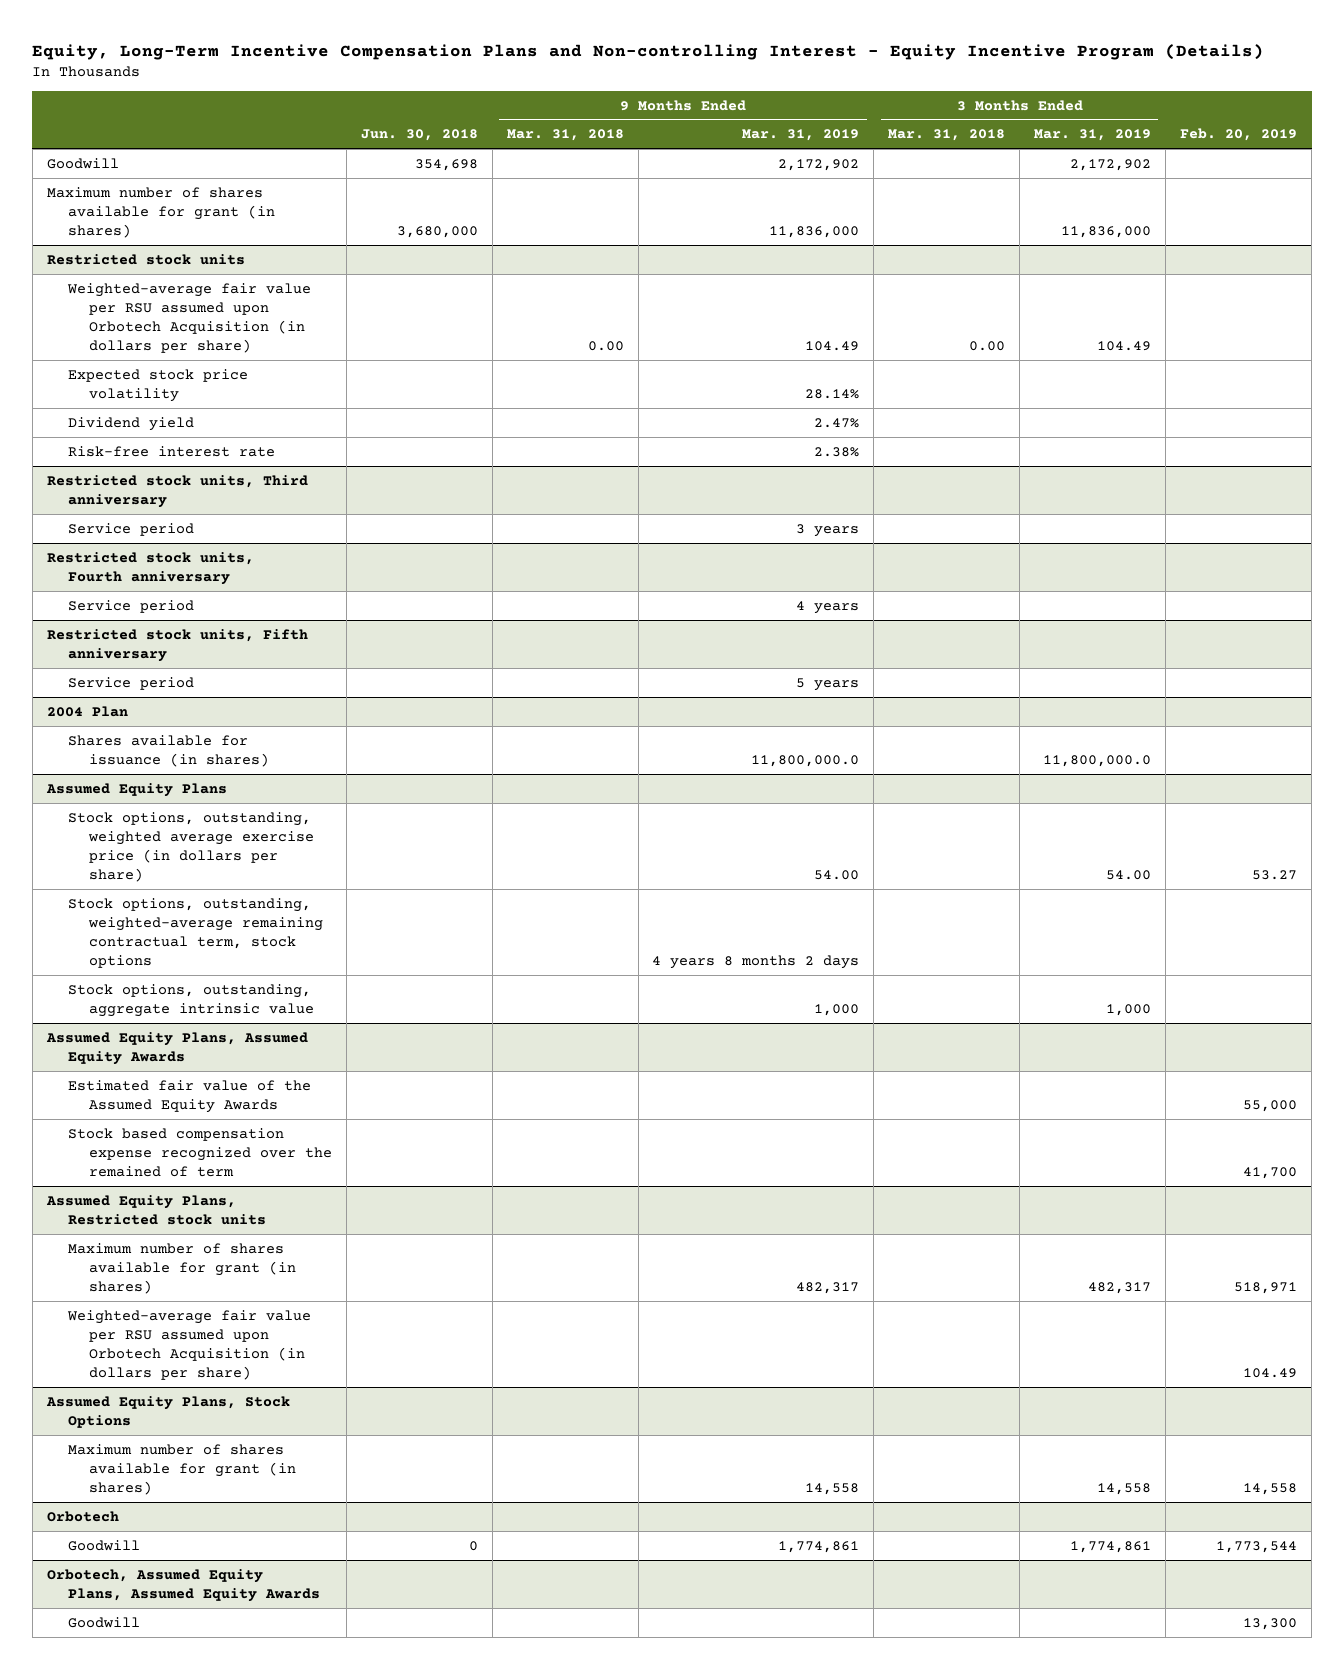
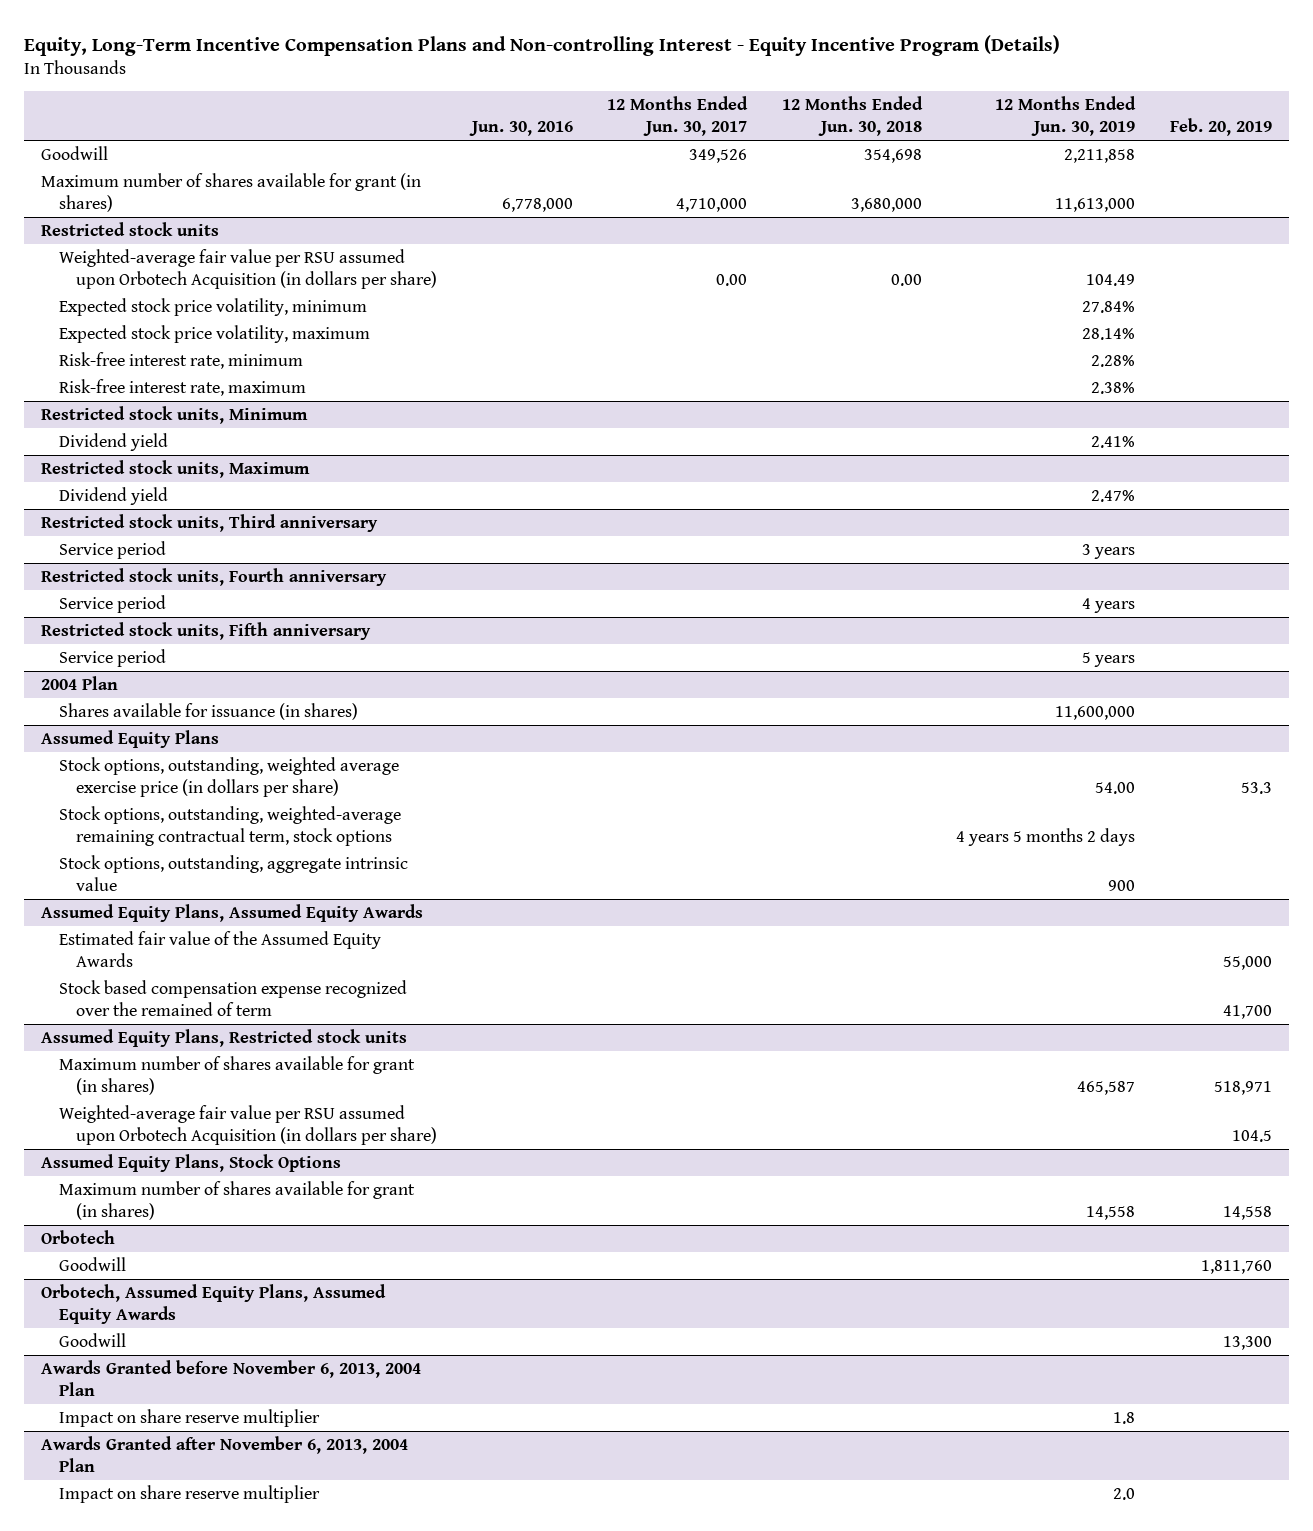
- | Jun. 30, 2018 | 9 Months Ended Mar. 31, 2018 | 9 Months Ended Mar. 31, 2019 | 3 Months Ended Mar. 31, 2018 | 3 Months Ended Mar. 31, 2019 | Feb. 20, 2019
+ | Jun. 30, 2016 | 12 Months Ended Jun. 30, 2017 | 12 Months Ended Jun. 30, 2018 | 12 Months Ended Jun. 30, 2019 | Feb. 20, 2019
@ Restricted stock units
- Expected stock price volatility | | | 28.14% | | |
- Dividend yield | | | 2.47% | | |
- Risk-free interest rate | | | 2.38% | | |
+ Expected stock price volatility, minimum | | | | 27.84% |
+ Expected stock price volatility, maximum | | | | 28.14% |
+ Risk-free interest rate, minimum | | | | 2.28% |
+ Risk-free interest rate, maximum | | | | 2.38% |
+ Restricted stock units, Minimum
+ Dividend yield | | | | 2.41% |
+ Restricted stock units, Maximum
+ Dividend yield | | | | 2.47% |
@ Assumed Equity Plans
- Stock options, outstanding, weighted average exercise price (in dollars per share) | | | 54.00 | | 54.00 | 53.27
+ Stock options, outstanding, weighted average exercise price (in dollars per share) | | | | 54.00 | 53.3
@ Assumed Equity Plans, Restricted stock units
- Weighted-average fair value per RSU assumed upon Orbotech Acquisition (in dollars per share) | | | | | | 104.49
+ Weighted-average fair value per RSU assumed upon Orbotech Acquisition (in dollars per share) | | | | | 104.5
@ Orbotech
- Goodwill | 0 | | 1,774,861 | | 1,774,861 | 1,773,544
+ Goodwill | | | | | 1,811,760
+ Awards Granted before November 6, 2013, 2004 Plan
+ Impact on share reserve multiplier | | | | 1.8 |
+ Awards Granted after November 6, 2013, 2004 Plan
+ Impact on share reserve multiplier | | | | 2.0 |

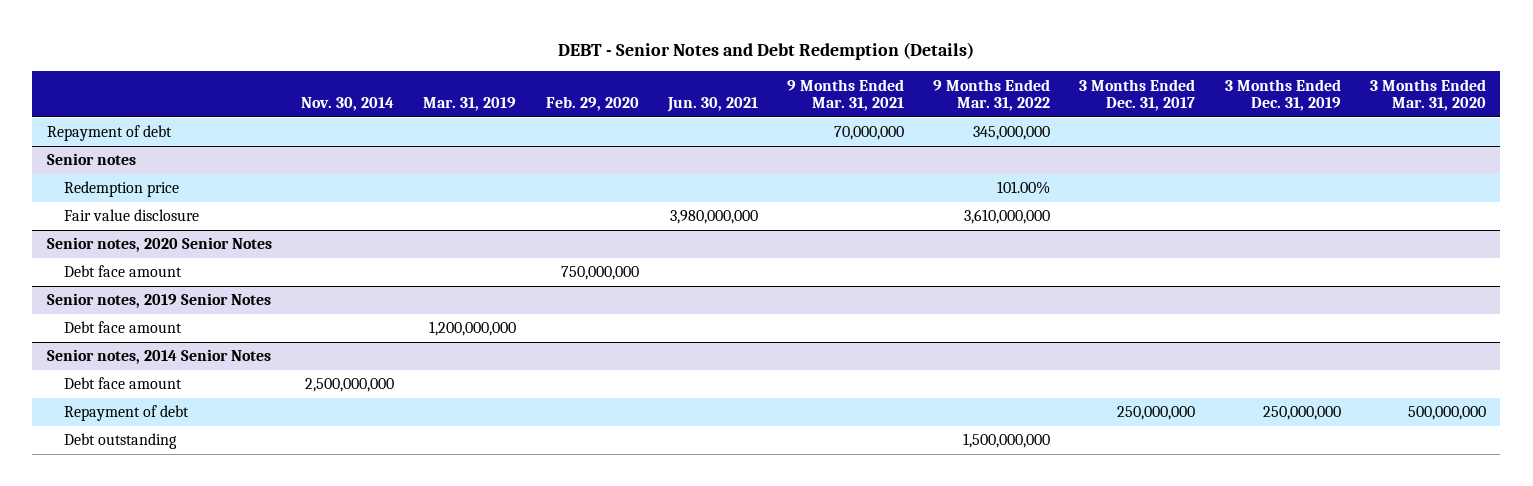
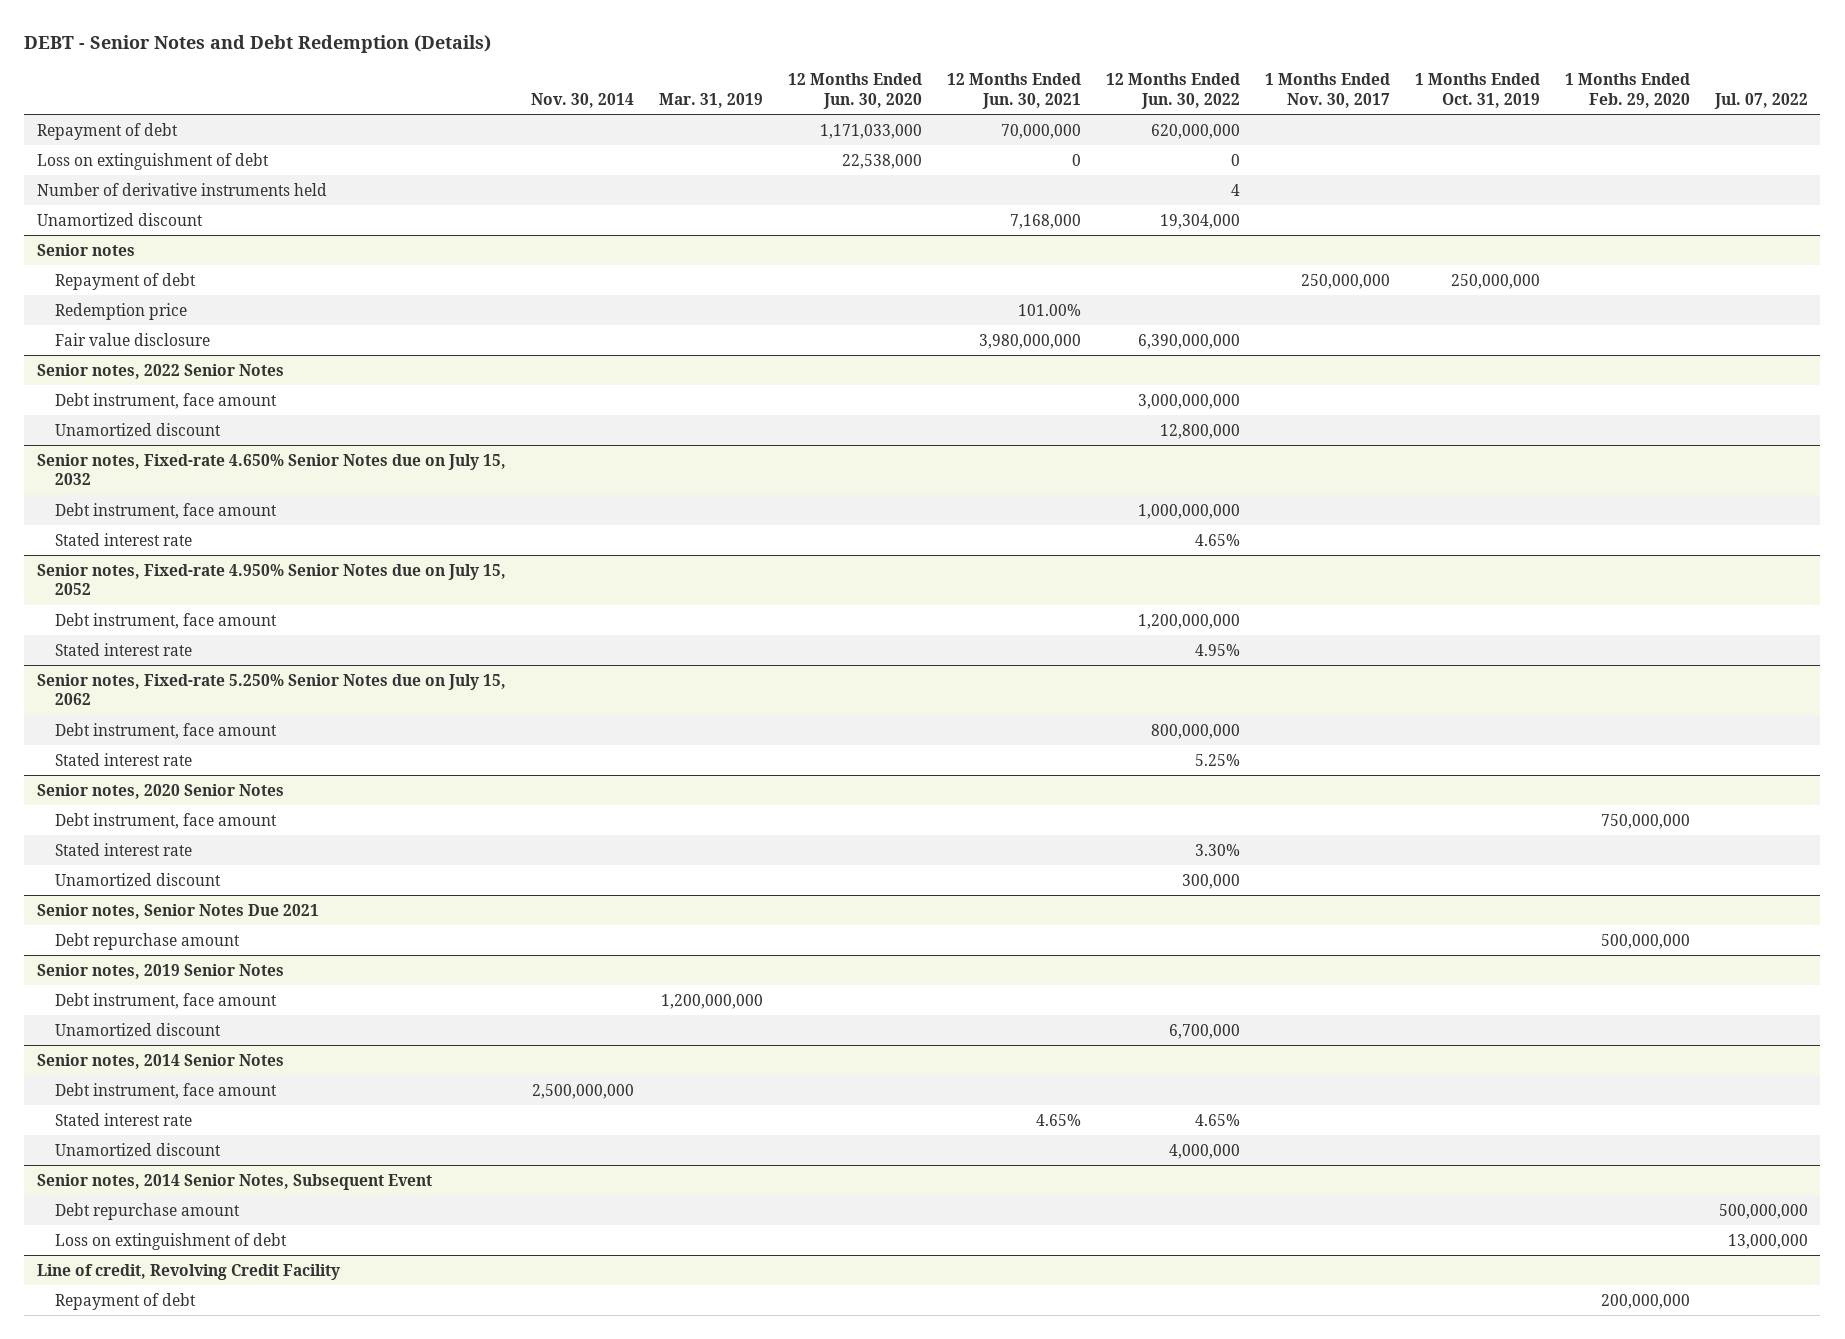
- | Nov. 30, 2014 | Mar. 31, 2019 | Feb. 29, 2020 | Jun. 30, 2021 | 9 Months Ended Mar. 31, 2021 | 9 Months Ended Mar. 31, 2022 | 3 Months Ended Dec. 31, 2017 | 3 Months Ended Dec. 31, 2019 | 3 Months Ended Mar. 31, 2020
+ | Nov. 30, 2014 | Mar. 31, 2019 | 12 Months Ended Jun. 30, 2020 | 12 Months Ended Jun. 30, 2021 | 12 Months Ended Jun. 30, 2022 | 1 Months Ended Nov. 30, 2017 | 1 Months Ended Oct. 31, 2019 | 1 Months Ended Feb. 29, 2020 | Jul. 07, 2022
+ Loss on extinguishment of debt | | | 22,538,000 | 0 | 0 | | | |
+ Number of derivative instruments held | | | | | 4 | | | |
+ Unamortized discount | | | | 7,168,000 | 19,304,000 | | | |
@ Senior notes
+ Repayment of debt | | | | | | 250,000,000 | 250,000,000 | |
+ Senior notes, 2022 Senior Notes
+ Debt instrument, face amount | | | | | 3,000,000,000 | | | |
+ Unamortized discount | | | | | 12,800,000 | | | |
+ Senior notes, Fixed-rate 4.650% Senior Notes due on July 15, 2032
+ Debt instrument, face amount | | | | | 1,000,000,000 | | | |
+ Stated interest rate | | | | | 4.65% | | | |
+ Senior notes, Fixed-rate 4.950% Senior Notes due on July 15, 2052
+ Debt instrument, face amount | | | | | 1,200,000,000 | | | |
+ Stated interest rate | | | | | 4.95% | | | |
+ Senior notes, Fixed-rate 5.250% Senior Notes due on July 15, 2062
+ Debt instrument, face amount | | | | | 800,000,000 | | | |
+ Stated interest rate | | | | | 5.25% | | | |
@ Senior notes, 2020 Senior Notes
- Debt face amount | | | 750,000,000 | | | | | |
+ Debt instrument, face amount | | | | | | | | 750,000,000 |
+ Stated interest rate | | | | | 3.30% | | | |
+ Unamortized discount | | | | | 300,000 | | | |
+ Senior notes, Senior Notes Due 2021
+ Debt repurchase amount | | | | | | | | 500,000,000 |
@ Senior notes, 2019 Senior Notes
- Debt face amount | | 1,200,000,000 | | | | | | |
+ Debt instrument, face amount | | 1,200,000,000 | | | | | | |
+ Unamortized discount | | | | | 6,700,000 | | | |
@ Senior notes, 2014 Senior Notes
- Debt face amount | 2,500,000,000 | | | | | | | |
- Repayment of debt | | | | | | | 250,000,000 | 250,000,000 | 500,000,000
- Debt outstanding | | | | | | 1,500,000,000 | | |
+ Debt instrument, face amount | 2,500,000,000 | | | | | | | |
+ Stated interest rate | | | | 4.65% | 4.65% | | | |
+ Unamortized discount | | | | | 4,000,000 | | | |
+ Senior notes, 2014 Senior Notes, Subsequent Event
+ Debt repurchase amount | | | | | | | | | 500,000,000
+ Loss on extinguishment of debt | | | | | | | | | 13,000,000
+ Line of credit, Revolving Credit Facility
+ Repayment of debt | | | | | | | | 200,000,000 |

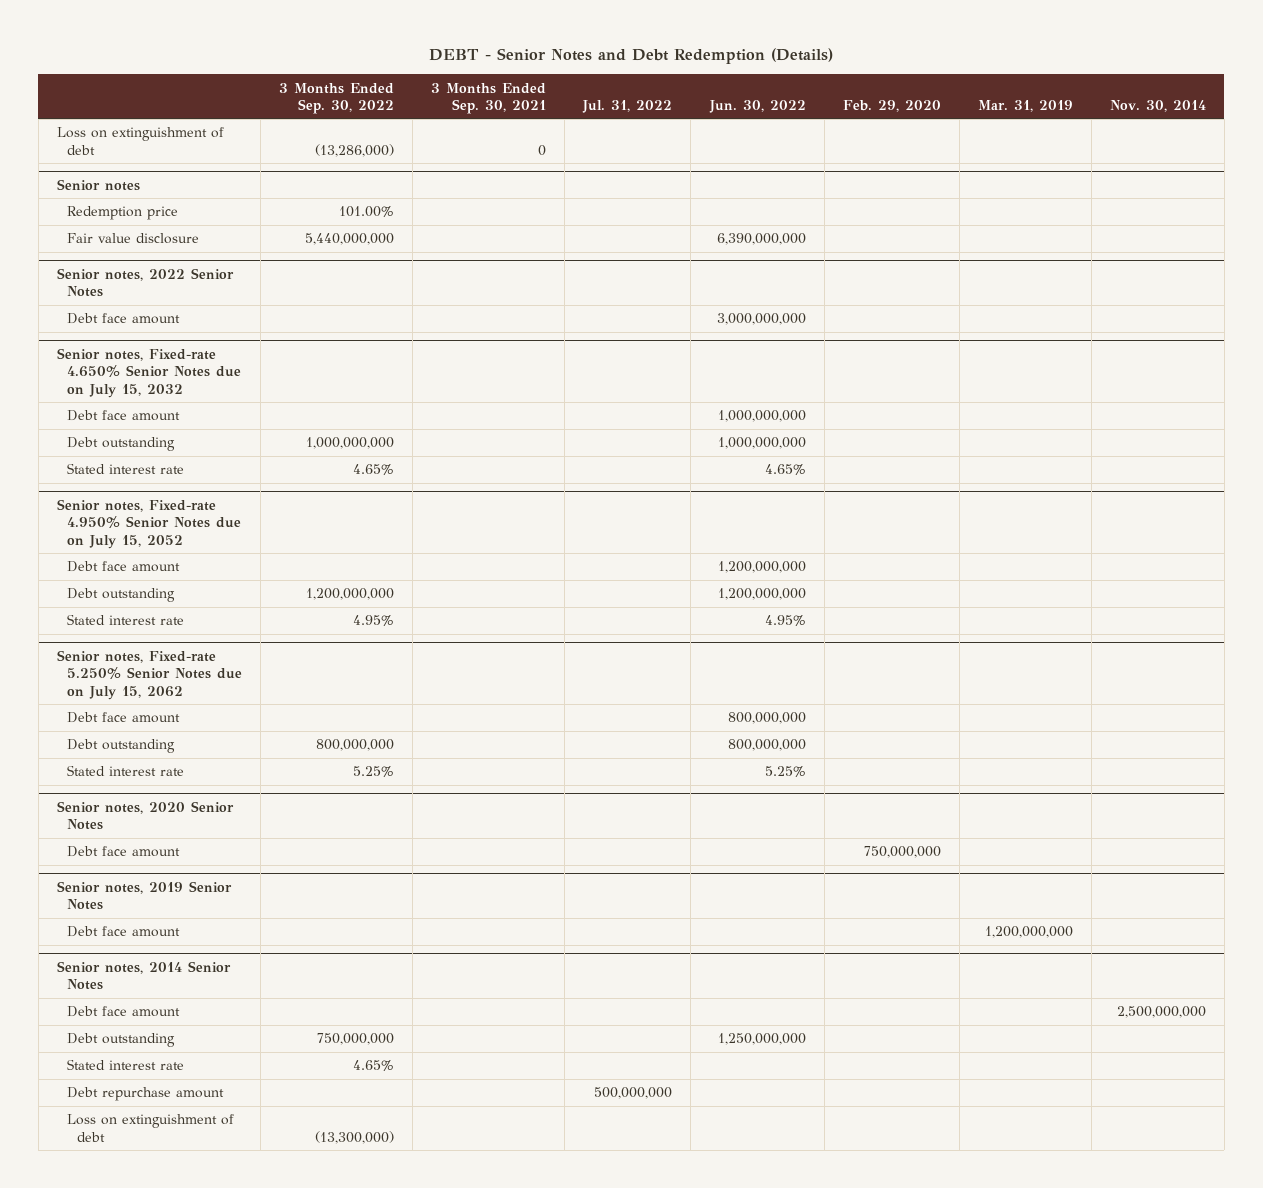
- | Nov. 30, 2014 | Mar. 31, 2019 | 12 Months Ended Jun. 30, 2020 | 12 Months Ended Jun. 30, 2021 | 12 Months Ended Jun. 30, 2022 | 1 Months Ended Nov. 30, 2017 | 1 Months Ended Oct. 31, 2019 | 1 Months Ended Feb. 29, 2020 | Jul. 07, 2022
+ | 3 Months Ended Sep. 30, 2022 | 3 Months Ended Sep. 30, 2021 | Jul. 31, 2022 | Jun. 30, 2022 | Feb. 29, 2020 | Mar. 31, 2019 | Nov. 30, 2014
- Repayment of debt | | | 1,171,033,000 | 70,000,000 | 620,000,000 | | | |
- Number of derivative instruments held | | | | | 4 | | | |
- Unamortized discount | | | | 7,168,000 | 19,304,000 | | | |
@ Senior notes
- Repayment of debt | | | | | | 250,000,000 | 250,000,000 | |
@ Senior notes, 2022 Senior Notes
- Debt instrument, face amount | | | | | 3,000,000,000 | | | |
- Unamortized discount | | | | | 12,800,000 | | | |
+ Debt face amount | | | | 3,000,000,000 | | |
@ Senior notes, Fixed-rate 4.650% Senior Notes due on July 15, 2032
- Debt instrument, face amount | | | | | 1,000,000,000 | | | |
+ Debt face amount | | | | 1,000,000,000 | | |
+ Debt outstanding | 1,000,000,000 | | | 1,000,000,000 | | |
@ Senior notes, Fixed-rate 4.950% Senior Notes due on July 15, 2052
- Debt instrument, face amount | | | | | 1,200,000,000 | | | |
+ Debt face amount | | | | 1,200,000,000 | | |
+ Debt outstanding | 1,200,000,000 | | | 1,200,000,000 | | |
@ Senior notes, Fixed-rate 5.250% Senior Notes due on July 15, 2062
- Debt instrument, face amount | | | | | 800,000,000 | | | |
+ Debt face amount | | | | 800,000,000 | | |
+ Debt outstanding | 800,000,000 | | | 800,000,000 | | |
@ Senior notes, 2020 Senior Notes
- Debt instrument, face amount | | | | | | | | 750,000,000 |
- Stated interest rate | | | | | 3.30% | | | |
- Unamortized discount | | | | | 300,000 | | | |
- Senior notes, Senior Notes Due 2021
- Debt repurchase amount | | | | | | | | 500,000,000 |
@ Senior notes, 2020 Senior Notes
+ Debt face amount | | | | | 750,000,000 | |
@ Senior notes, 2019 Senior Notes
- Debt instrument, face amount | | 1,200,000,000 | | | | | | |
- Unamortized discount | | | | | 6,700,000 | | | |
+ Debt face amount | | | | | | 1,200,000,000 |
@ Senior notes, 2014 Senior Notes
- Debt instrument, face amount | 2,500,000,000 | | | | | | | |
+ Debt face amount | | | | | | | 2,500,000,000
+ Debt outstanding | 750,000,000 | | | 1,250,000,000 | | |
- Unamortized discount | | | | | 4,000,000 | | | |
- Senior notes, 2014 Senior Notes, Subsequent Event
- Debt repurchase amount | | | | | | | | | 500,000,000
- Loss on extinguishment of debt | | | | | | | | | 13,000,000
- Line of credit, Revolving Credit Facility
- Repayment of debt | | | | | | | | 200,000,000 |
@ Senior notes, 2014 Senior Notes
+ Debt repurchase amount | | | 500,000,000 | | | |
+ Loss on extinguishment of debt | (13,300,000) | | | | | |

